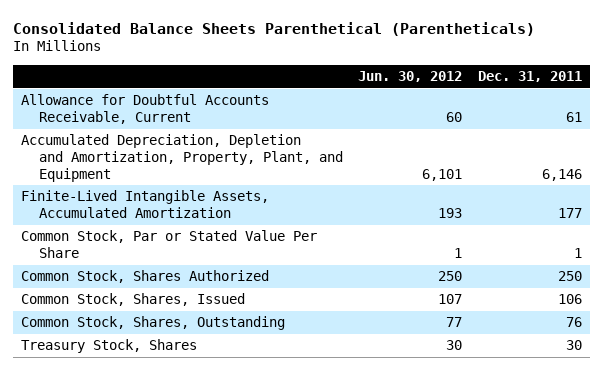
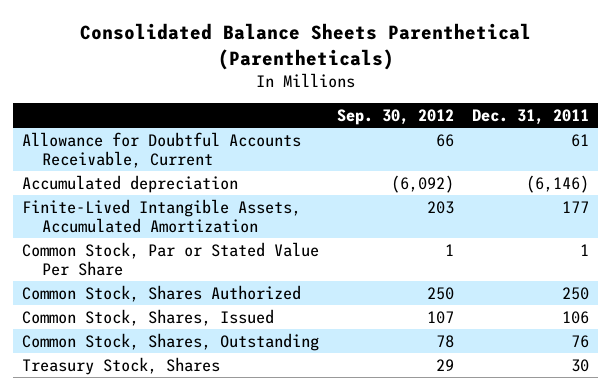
- | Jun. 30, 2012 | Dec. 31, 2011
+ | Sep. 30, 2012 | Dec. 31, 2011
- Accumulated Depreciation, Depletion and Amortization, Property, Plant, and Equipment | 6,101 | 6,146
+ Accumulated depreciation | (6,092) | (6,146)

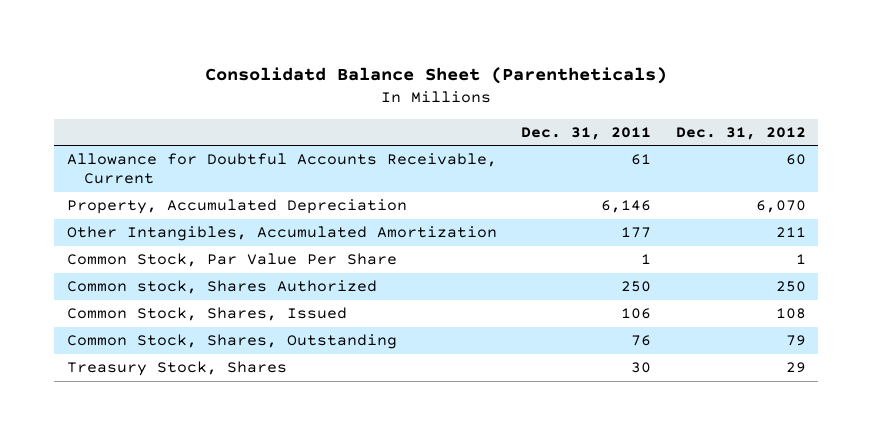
- Consolidated Balance Sheets Parenthetical (Parentheticals)
+ Consolidatd Balance Sheet (Parentheticals)
- | Sep. 30, 2012 | Dec. 31, 2011
+ | Dec. 31, 2011 | Dec. 31, 2012
- Accumulated depreciation | (6,092) | (6,146)
- Finite-Lived Intangible Assets, Accumulated Amortization | 203 | 177
- Common Stock, Par or Stated Value Per Share | 1 | 1
- Common Stock, Shares Authorized | 250 | 250
+ Property, Accumulated Depreciation | 6,146 | 6,070
+ Other Intangibles, Accumulated Amortization | 177 | 211
+ Common Stock, Par Value Per Share | 1 | 1
+ Common stock, Shares Authorized | 250 | 250

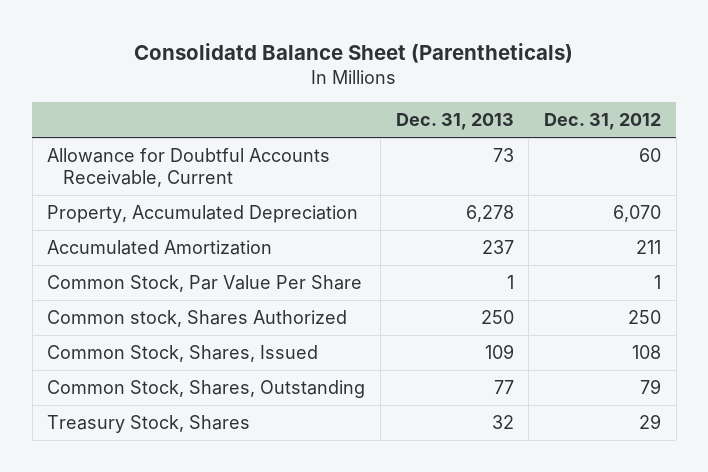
- | Dec. 31, 2011 | Dec. 31, 2012
+ | Dec. 31, 2013 | Dec. 31, 2012
- Other Intangibles, Accumulated Amortization | 177 | 211
+ Accumulated Amortization | 237 | 211

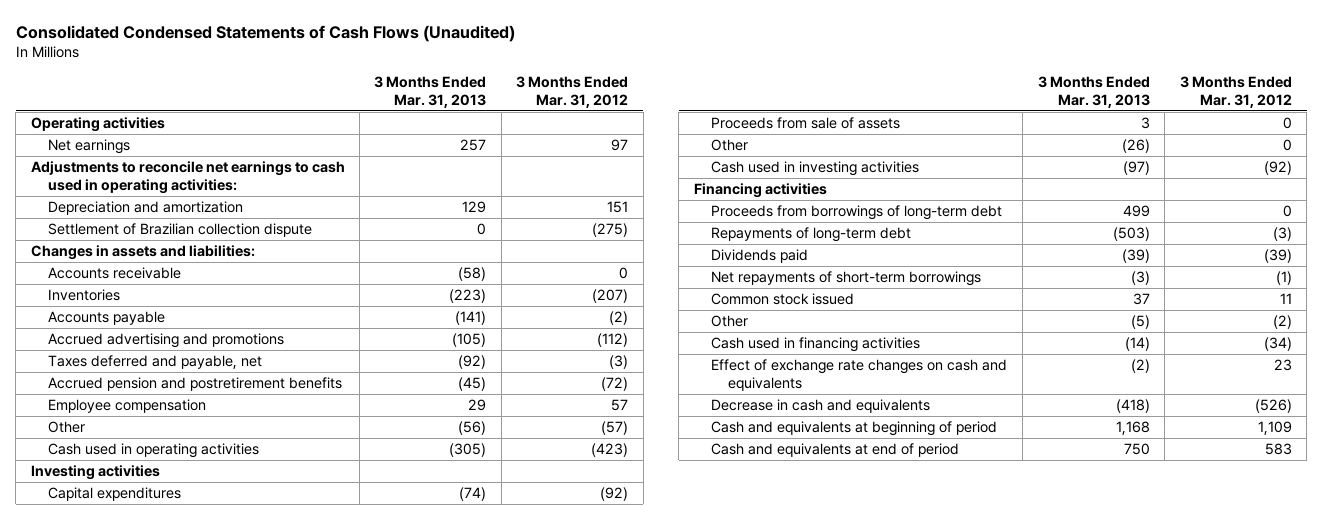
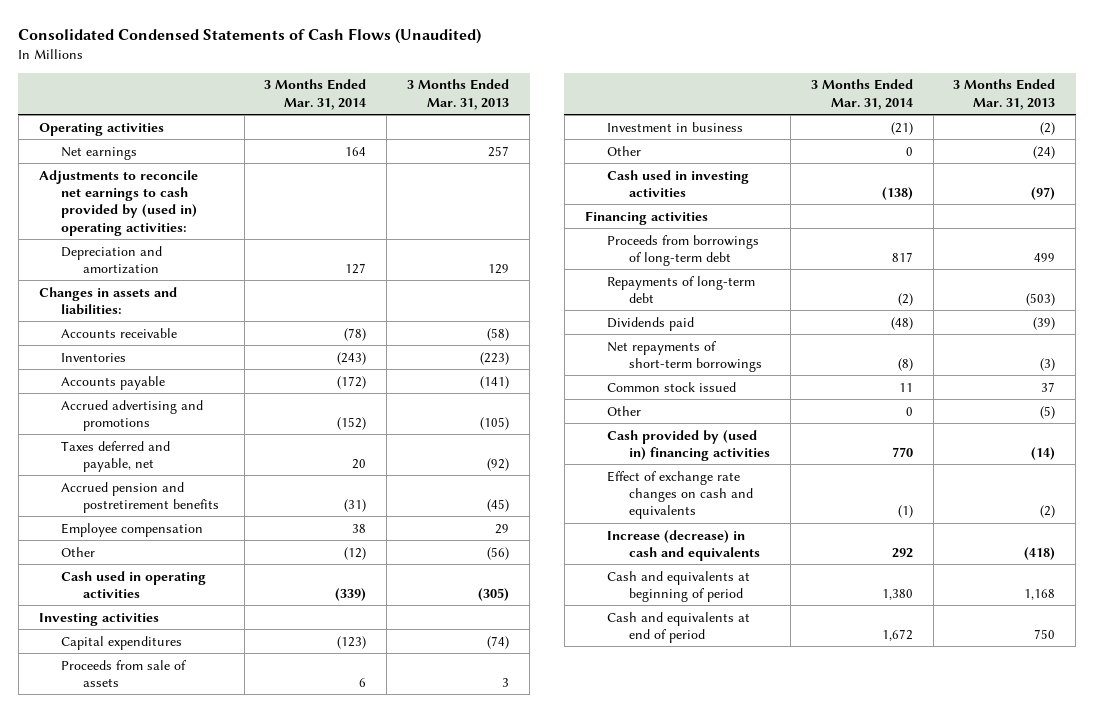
- | 3 Months Ended Mar. 31, 2013 | 3 Months Ended Mar. 31, 2012
+ | 3 Months Ended Mar. 31, 2014 | 3 Months Ended Mar. 31, 2013
- Adjustments to reconcile net earnings to cash used in operating activities:
+ Adjustments to reconcile net earnings to cash provided by (used in) operating activities:
- Settlement of Brazilian collection dispute | 0 | (275)
- Other | (26) | 0
+ Investment in business | (21) | (2)
+ Other | 0 | (24)
- Cash used in financing activities | (14) | (34)
+ Cash provided by (used in) financing activities | 770 | (14)
- Decrease in cash and equivalents | (418) | (526)
+ Increase (decrease) in cash and equivalents | 292 | (418)

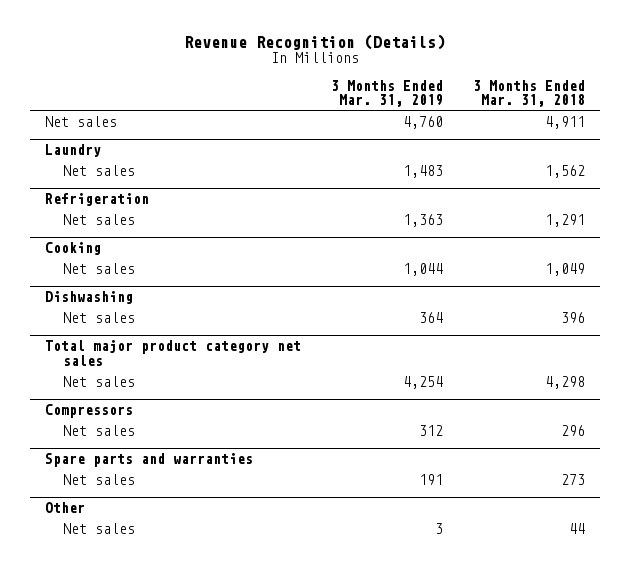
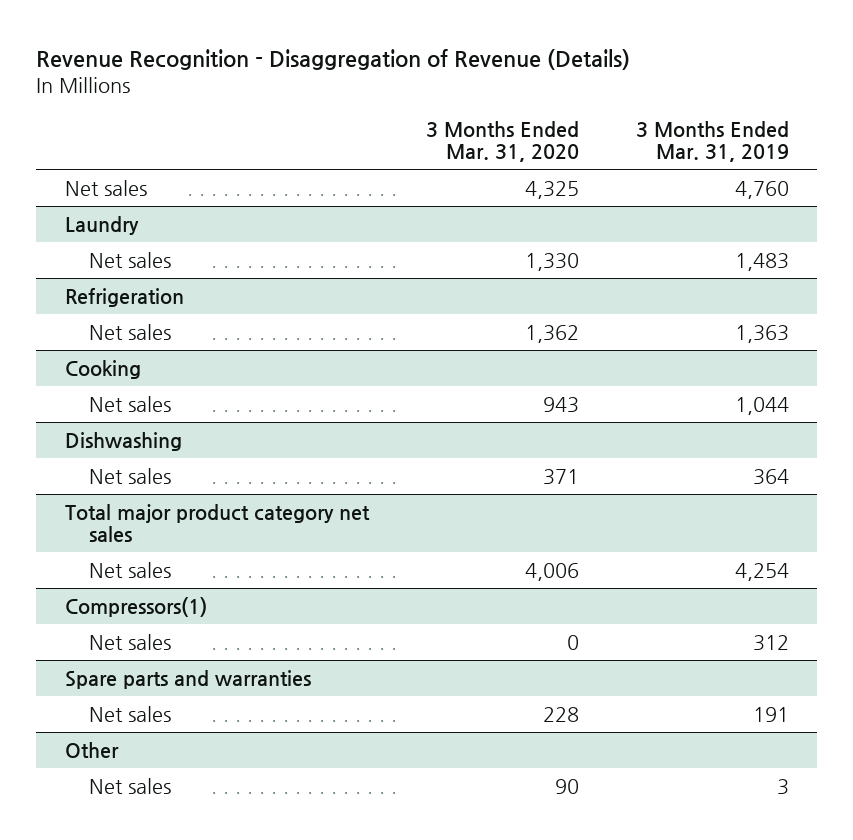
- Revenue Recognition (Details)
+ Revenue Recognition - Disaggregation of Revenue (Details)
- | 3 Months Ended Mar. 31, 2019 | 3 Months Ended Mar. 31, 2018
+ | 3 Months Ended Mar. 31, 2020 | 3 Months Ended Mar. 31, 2019
- Compressors
+ Compressors(1)

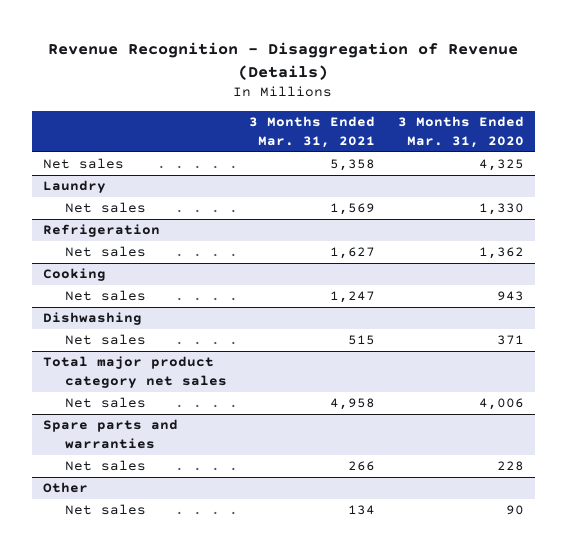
- | 3 Months Ended Mar. 31, 2020 | 3 Months Ended Mar. 31, 2019
+ | 3 Months Ended Mar. 31, 2021 | 3 Months Ended Mar. 31, 2020
- Compressors(1)
- Net sales | 0 | 312

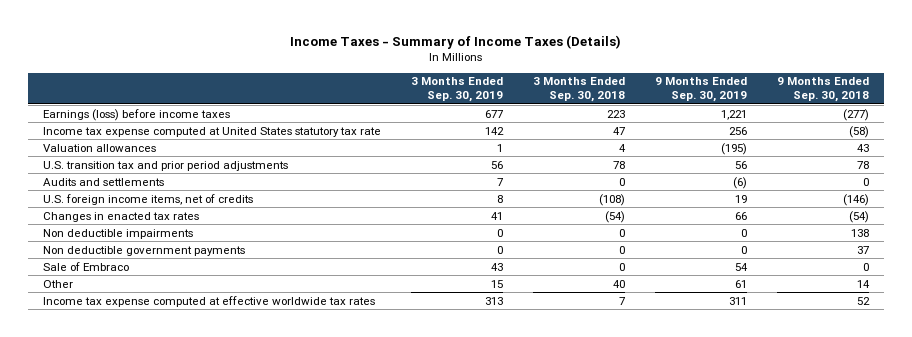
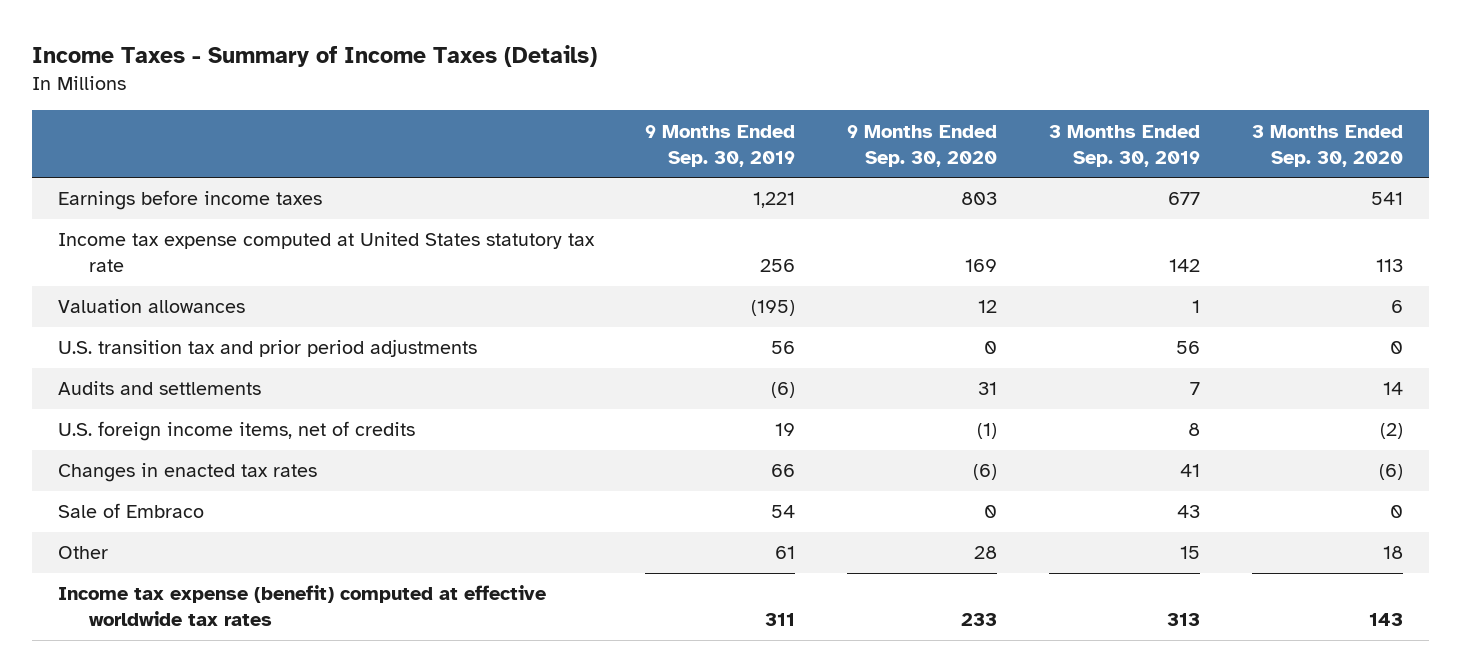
- | 3 Months Ended Sep. 30, 2019 | 3 Months Ended Sep. 30, 2018 | 9 Months Ended Sep. 30, 2019 | 9 Months Ended Sep. 30, 2018
+ | 9 Months Ended Sep. 30, 2019 | 9 Months Ended Sep. 30, 2020 | 3 Months Ended Sep. 30, 2019 | 3 Months Ended Sep. 30, 2020
- Earnings (loss) before income taxes | 677 | 223 | 1,221 | (277)
+ Earnings before income taxes | 1,221 | 803 | 677 | 541
- Non deductible impairments | 0 | 0 | 0 | 138
- Non deductible government payments | 0 | 0 | 0 | 37
- Income tax expense computed at effective worldwide tax rates | 313 | 7 | 311 | 52
+ Income tax expense (benefit) computed at effective worldwide tax rates | 311 | 233 | 313 | 143

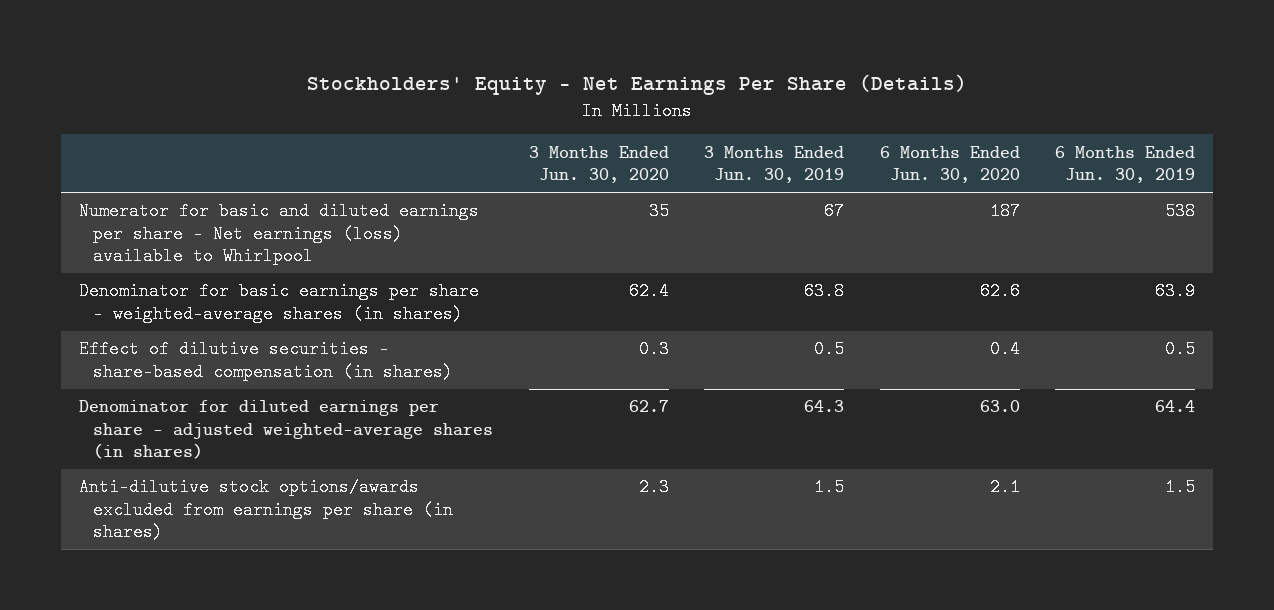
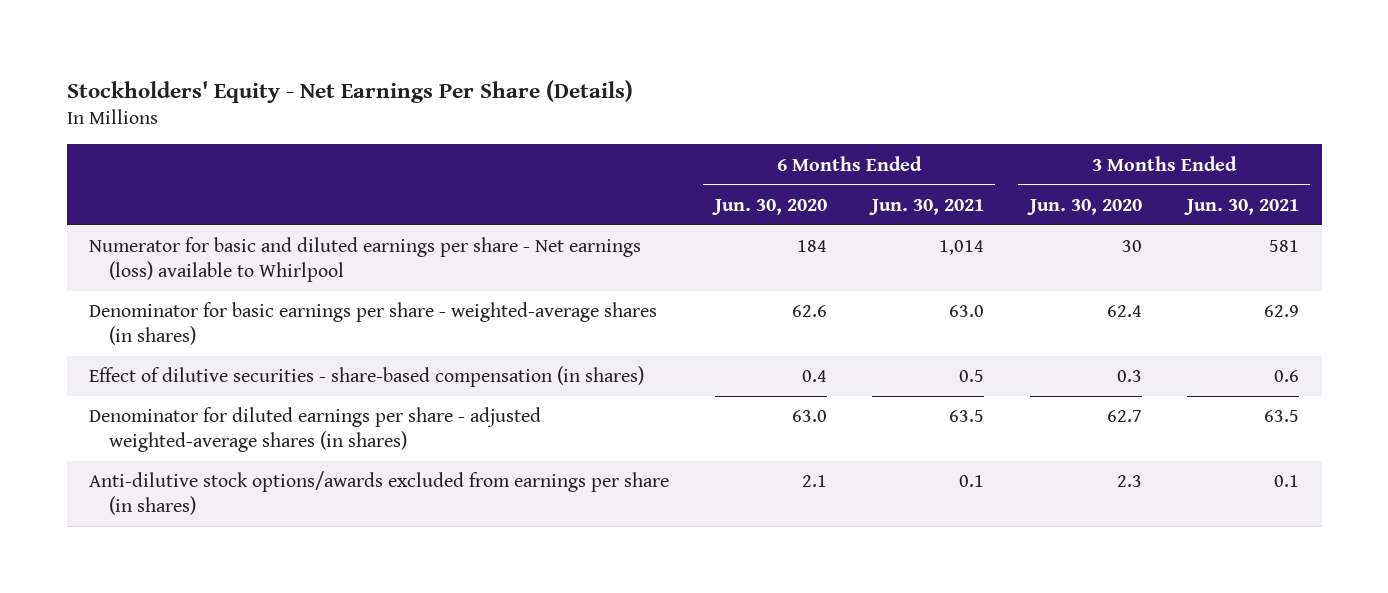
- | 3 Months Ended Jun. 30, 2020 | 3 Months Ended Jun. 30, 2019 | 6 Months Ended Jun. 30, 2020 | 6 Months Ended Jun. 30, 2019
+ | 6 Months Ended Jun. 30, 2020 | 6 Months Ended Jun. 30, 2021 | 3 Months Ended Jun. 30, 2020 | 3 Months Ended Jun. 30, 2021
- Numerator for basic and diluted earnings per share - Net earnings (loss) available to Whirlpool | 35 | 67 | 187 | 538
+ Numerator for basic and diluted earnings per share - Net earnings (loss) available to Whirlpool | 184 | 1,014 | 30 | 581

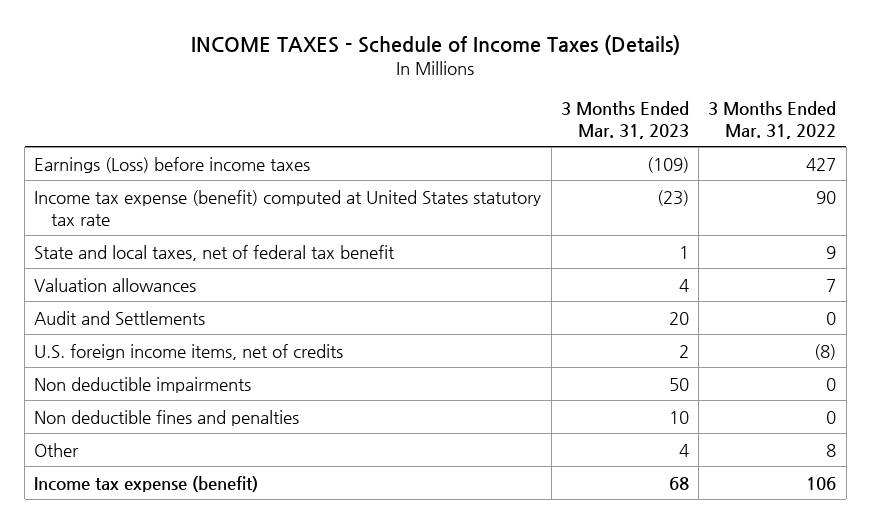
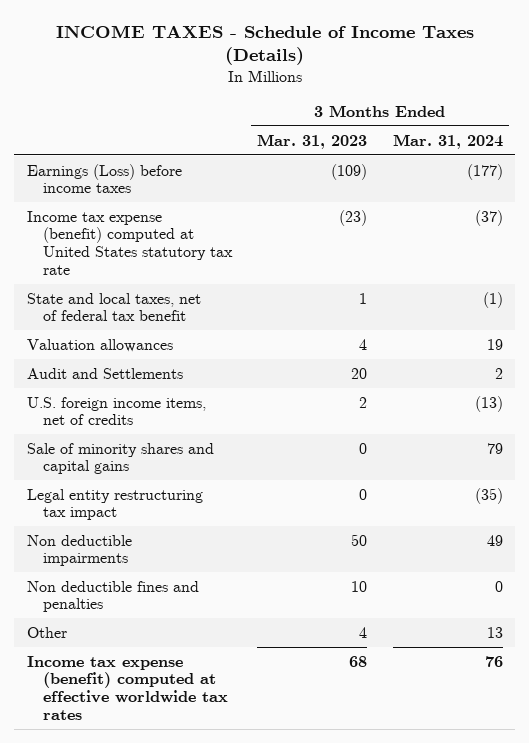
- | 3 Months Ended Mar. 31, 2023 | 3 Months Ended Mar. 31, 2022
+ | 3 Months Ended Mar. 31, 2023 | 3 Months Ended Mar. 31, 2024
+ Sale of minority shares and capital gains | 0 | 79
+ Legal entity restructuring tax impact | 0 | (35)
- Income tax expense (benefit) | 68 | 106
+ Income tax expense (benefit) computed at effective worldwide tax rates | 68 | 76

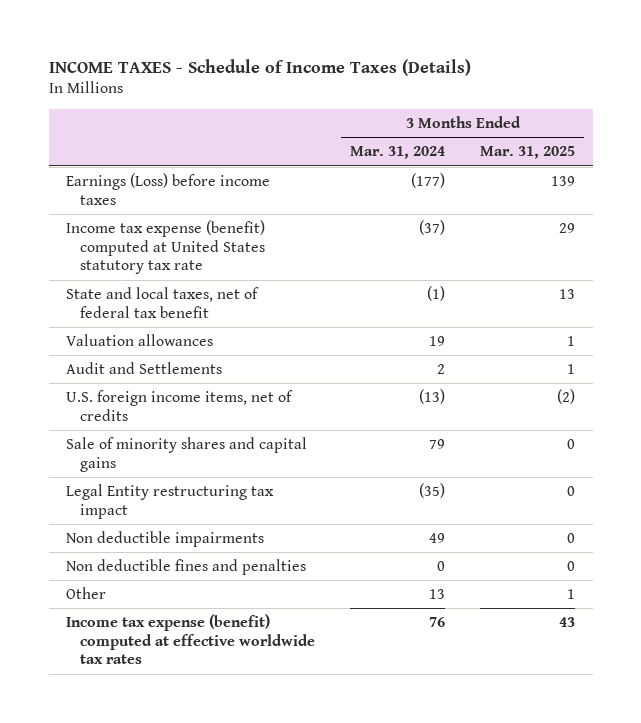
- | 3 Months Ended Mar. 31, 2023 | 3 Months Ended Mar. 31, 2024
+ | 3 Months Ended Mar. 31, 2024 | 3 Months Ended Mar. 31, 2025
- Legal entity restructuring tax impact | 0 | (35)
+ Legal Entity restructuring tax impact | (35) | 0

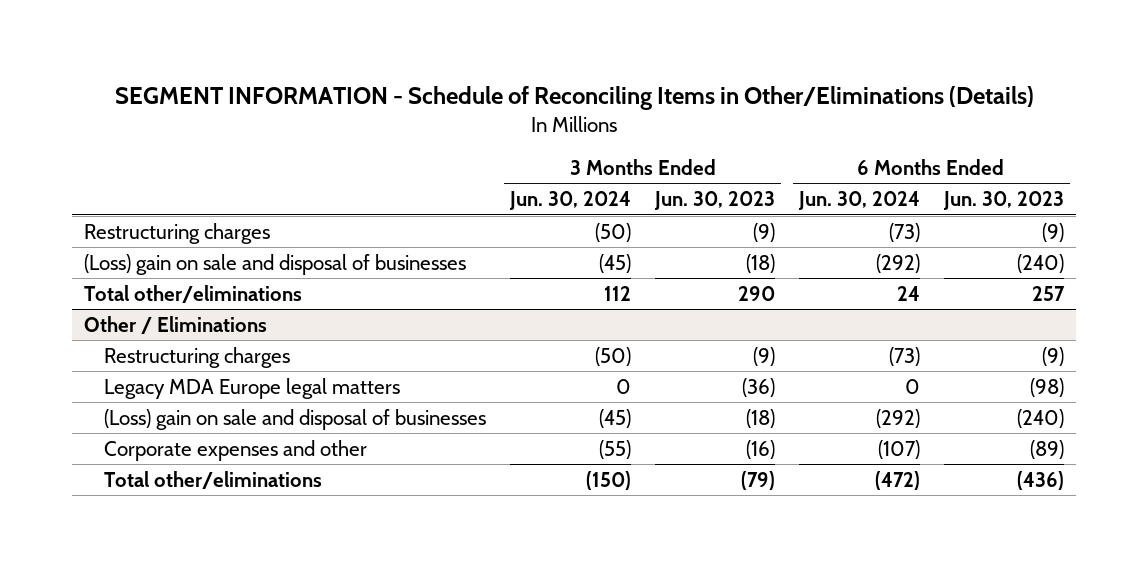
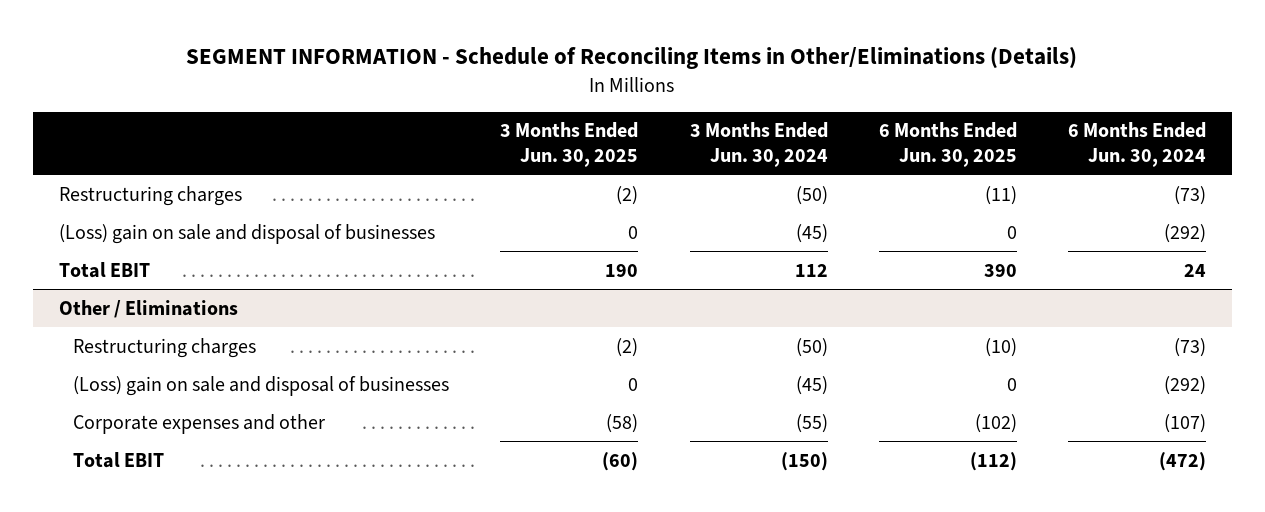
- | 3 Months Ended Jun. 30, 2024 | 3 Months Ended Jun. 30, 2023 | 6 Months Ended Jun. 30, 2024 | 6 Months Ended Jun. 30, 2023
+ | 3 Months Ended Jun. 30, 2025 | 3 Months Ended Jun. 30, 2024 | 6 Months Ended Jun. 30, 2025 | 6 Months Ended Jun. 30, 2024
- Total other/eliminations | 112 | 290 | 24 | 257
+ Total EBIT | 190 | 112 | 390 | 24
@ Other / Eliminations
- Legacy MDA Europe legal matters | 0 | (36) | 0 | (98)
- Total other/eliminations | (150) | (79) | (472) | (436)
+ Total EBIT | (60) | (150) | (112) | (472)

